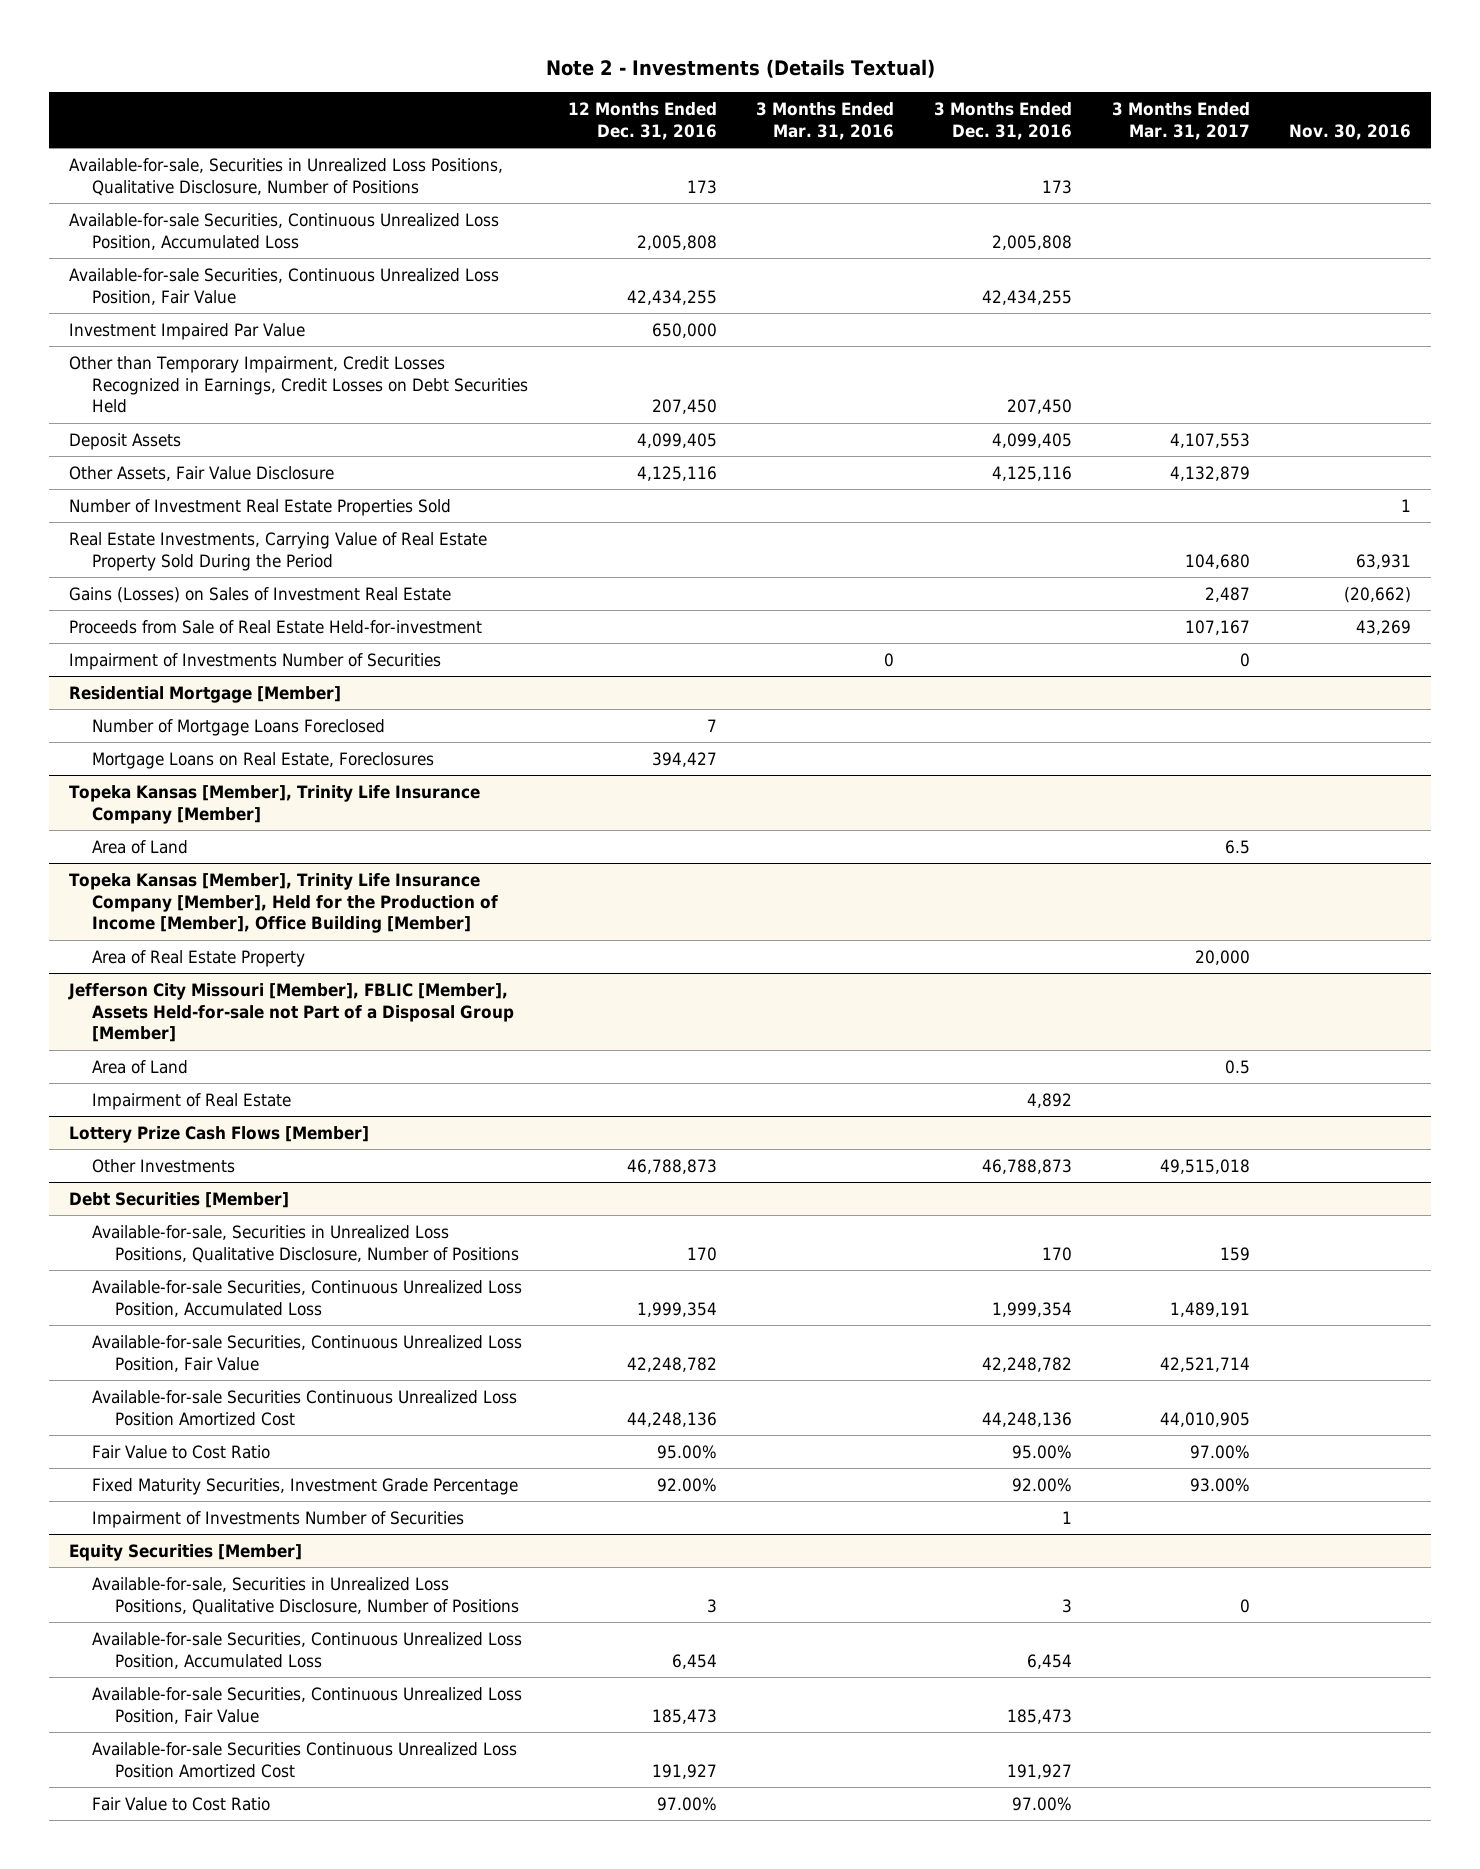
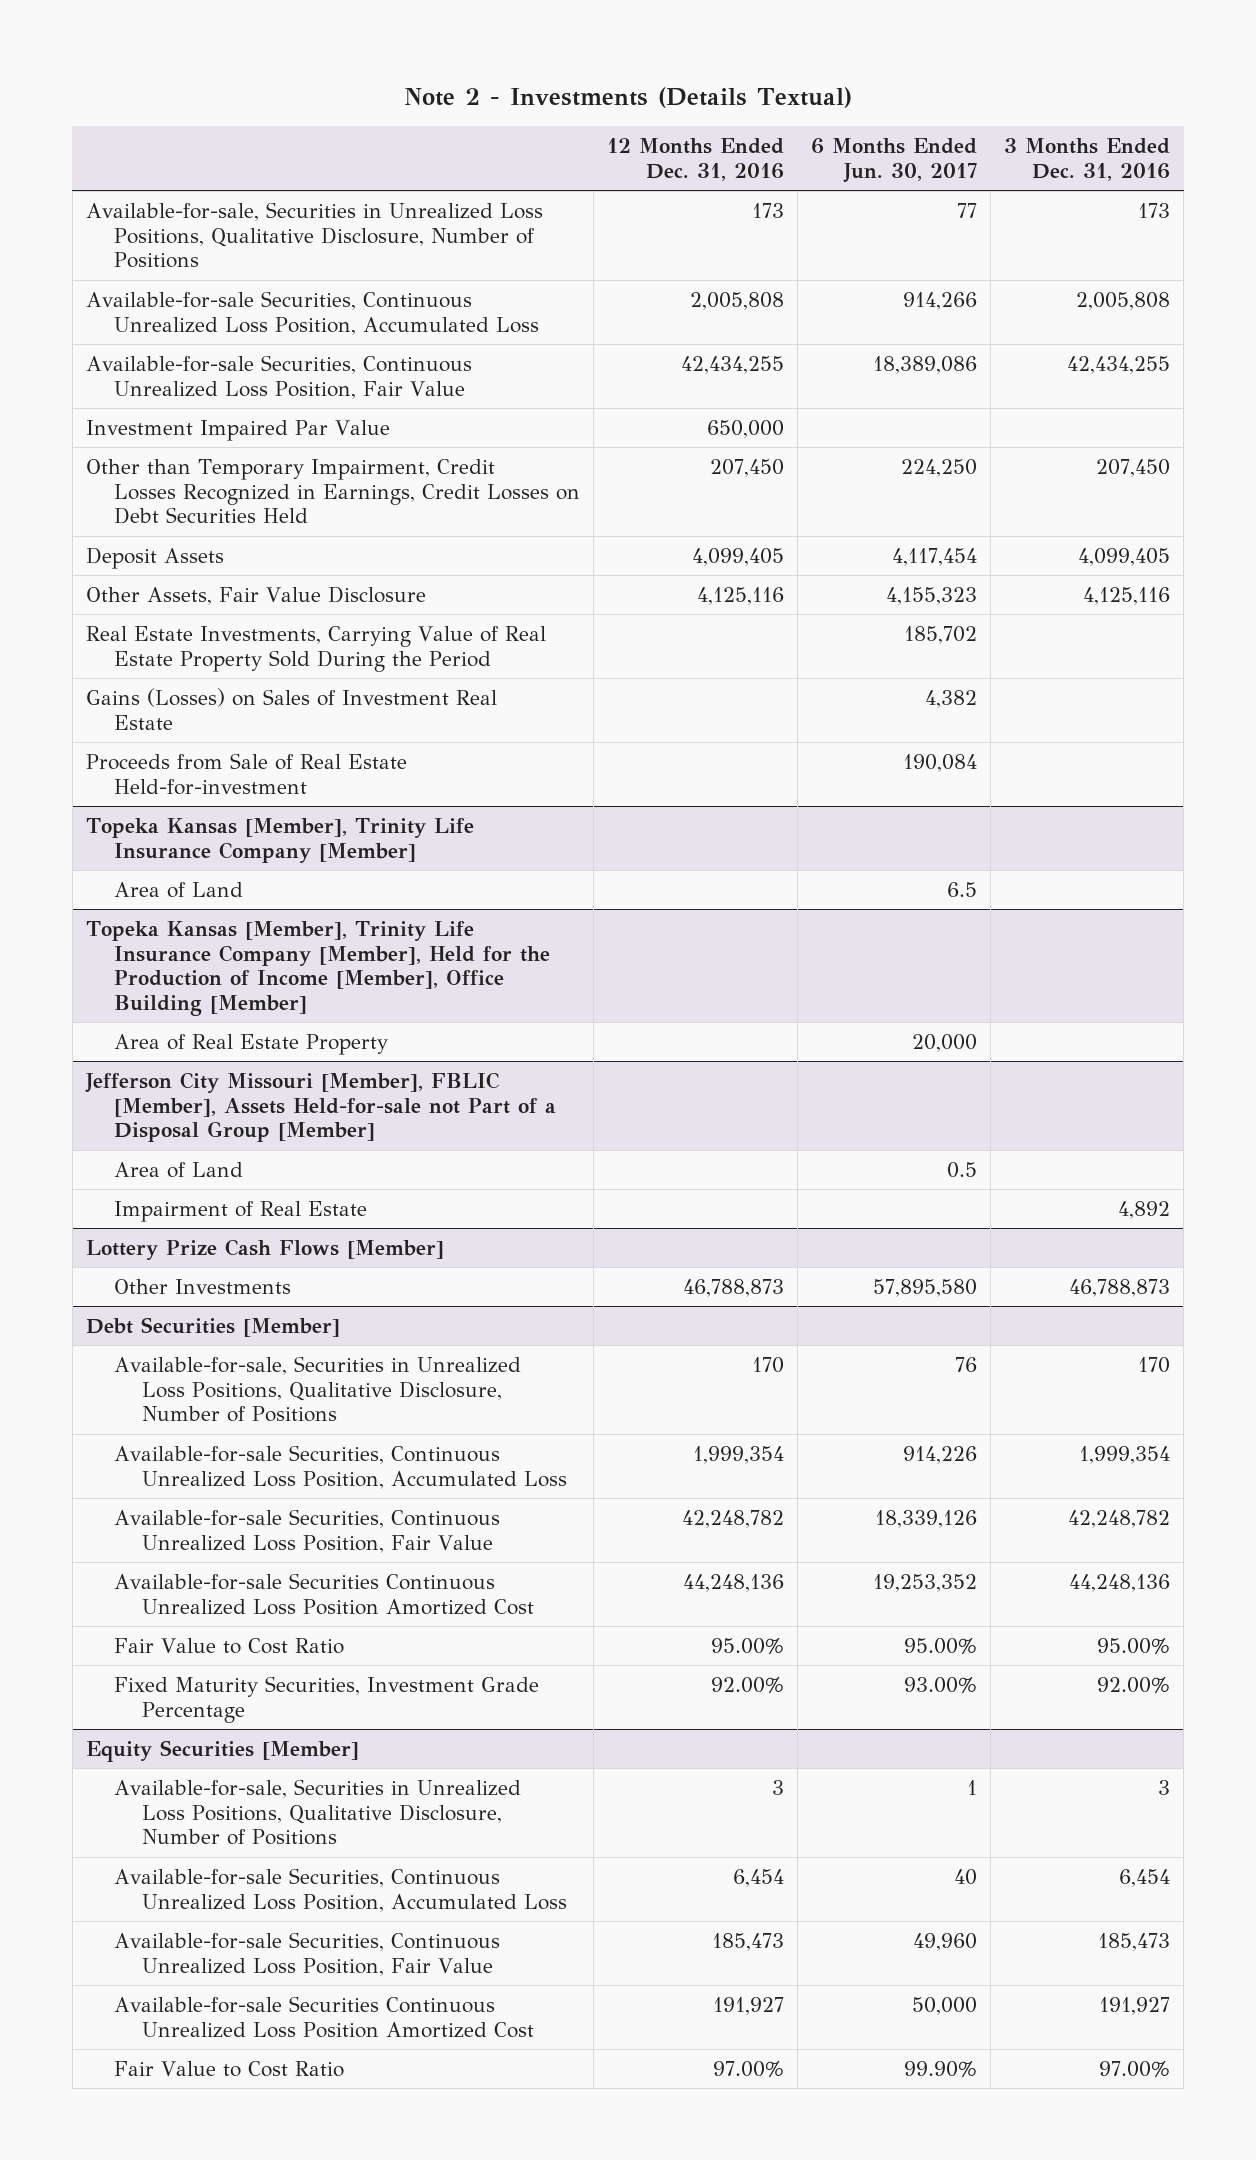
- | 12 Months Ended Dec. 31, 2016 | 3 Months Ended Mar. 31, 2016 | 3 Months Ended Dec. 31, 2016 | 3 Months Ended Mar. 31, 2017 | Nov. 30, 2016
+ | 12 Months Ended Dec. 31, 2016 | 6 Months Ended Jun. 30, 2017 | 3 Months Ended Dec. 31, 2016
- Number of Investment Real Estate Properties Sold | | | | | 1
- Impairment of Investments Number of Securities | | 0 | | 0 |
- Residential Mortgage [Member]
- Number of Mortgage Loans Foreclosed | 7 | | | |
- Mortgage Loans on Real Estate, Foreclosures | 394,427 | | | |
@ Debt Securities [Member]
- Impairment of Investments Number of Securities | | | 1 | |

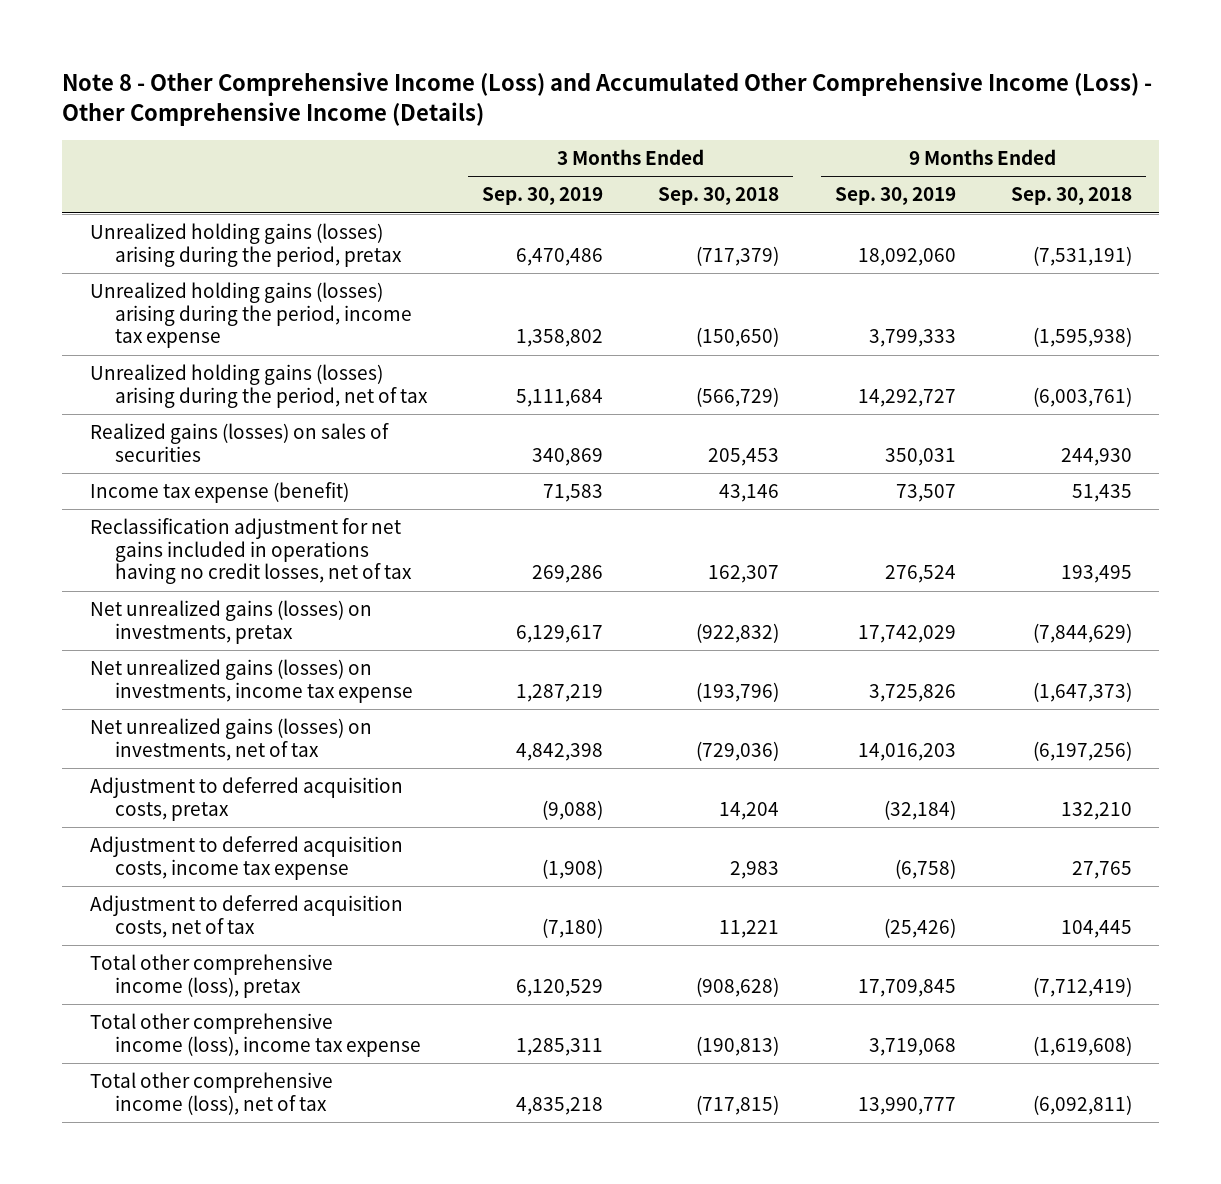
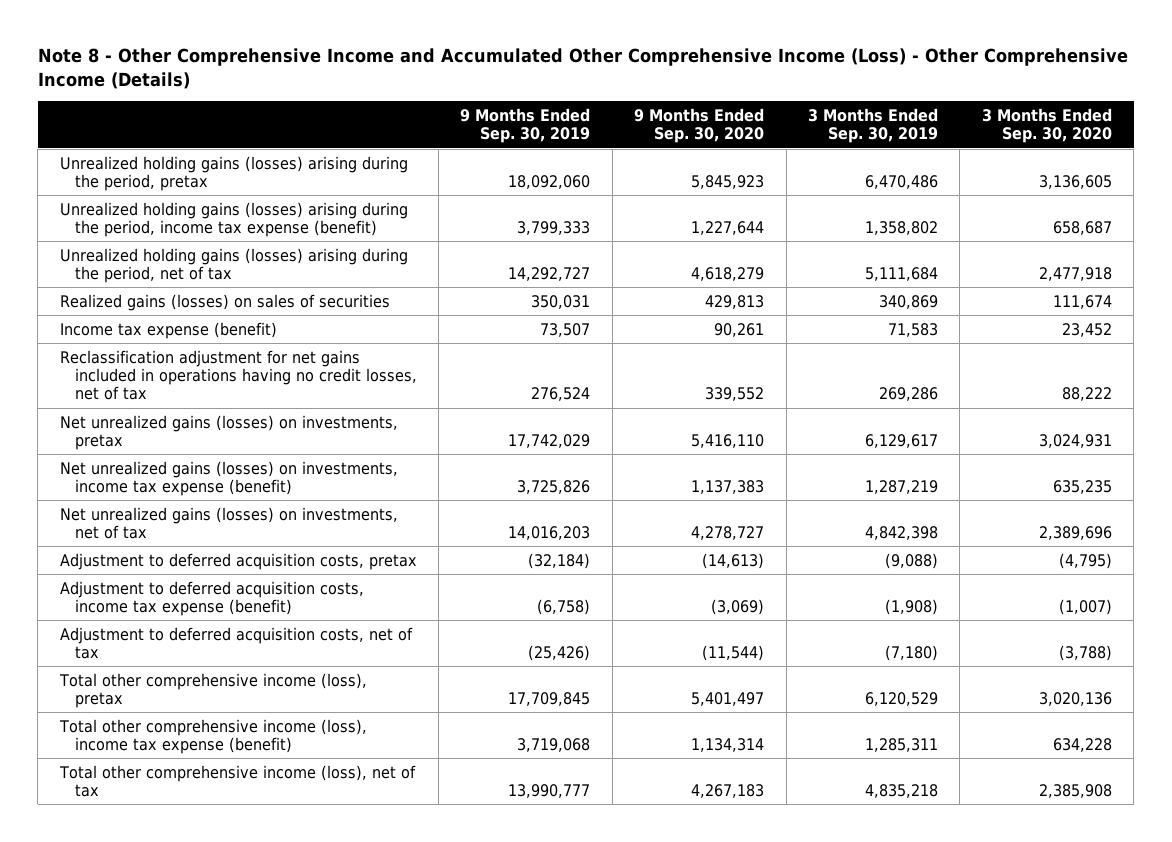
- Note 8 - Other Comprehensive Income (Loss) and Accumulated Other Comprehensive Income (Loss) - Other Comprehensive Income (Details)
+ Note 8 - Other Comprehensive Income and Accumulated Other Comprehensive Income (Loss) - Other Comprehensive Income (Details)
- | 3 Months Ended Sep. 30, 2019 | 3 Months Ended Sep. 30, 2018 | 9 Months Ended Sep. 30, 2019 | 9 Months Ended Sep. 30, 2018
+ | 9 Months Ended Sep. 30, 2019 | 9 Months Ended Sep. 30, 2020 | 3 Months Ended Sep. 30, 2019 | 3 Months Ended Sep. 30, 2020
- Unrealized holding gains (losses) arising during the period, income tax expense | 1,358,802 | (150,650) | 3,799,333 | (1,595,938)
+ Unrealized holding gains (losses) arising during the period, income tax expense (benefit) | 3,799,333 | 1,227,644 | 1,358,802 | 658,687
- Net unrealized gains (losses) on investments, income tax expense | 1,287,219 | (193,796) | 3,725,826 | (1,647,373)
+ Net unrealized gains (losses) on investments, income tax expense (benefit) | 3,725,826 | 1,137,383 | 1,287,219 | 635,235
- Adjustment to deferred acquisition costs, income tax expense | (1,908) | 2,983 | (6,758) | 27,765
+ Adjustment to deferred acquisition costs, income tax expense (benefit) | (6,758) | (3,069) | (1,908) | (1,007)
- Total other comprehensive income (loss), income tax expense | 1,285,311 | (190,813) | 3,719,068 | (1,619,608)
+ Total other comprehensive income (loss), income tax expense (benefit) | 3,719,068 | 1,134,314 | 1,285,311 | 634,228

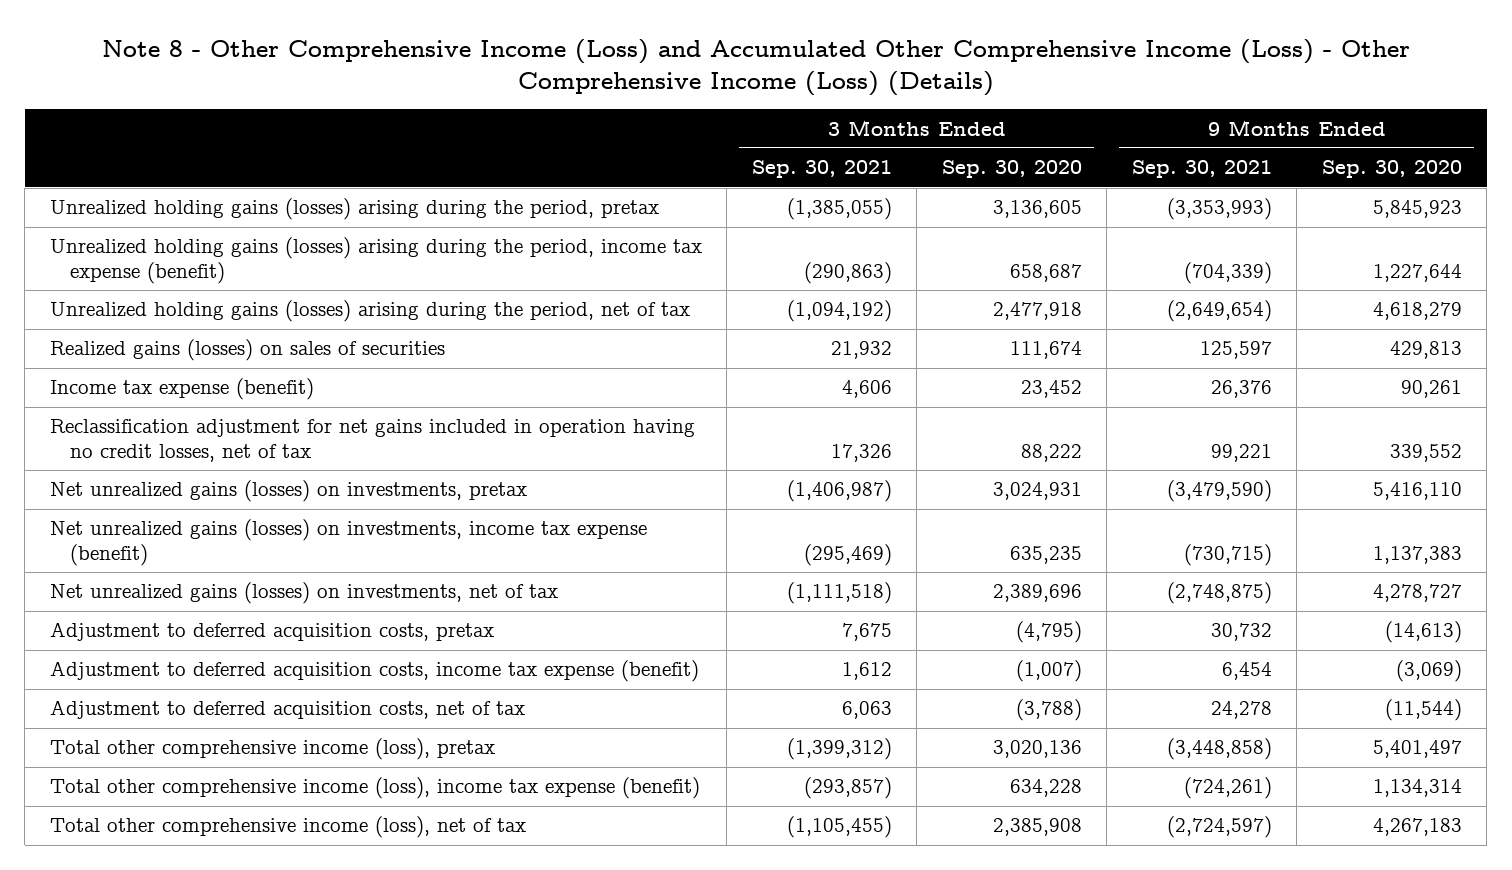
- Note 8 - Other Comprehensive Income and Accumulated Other Comprehensive Income (Loss) - Other Comprehensive Income (Details)
+ Note 8 - Other Comprehensive Income (Loss) and Accumulated Other Comprehensive Income (Loss) - Other Comprehensive Income (Loss) (Details)
- | 9 Months Ended Sep. 30, 2019 | 9 Months Ended Sep. 30, 2020 | 3 Months Ended Sep. 30, 2019 | 3 Months Ended Sep. 30, 2020
+ | 3 Months Ended Sep. 30, 2021 | 3 Months Ended Sep. 30, 2020 | 9 Months Ended Sep. 30, 2021 | 9 Months Ended Sep. 30, 2020
- Reclassification adjustment for net gains included in operations having no credit losses, net of tax | 276,524 | 339,552 | 269,286 | 88,222
+ Reclassification adjustment for net gains included in operation having no credit losses, net of tax | 17,326 | 88,222 | 99,221 | 339,552

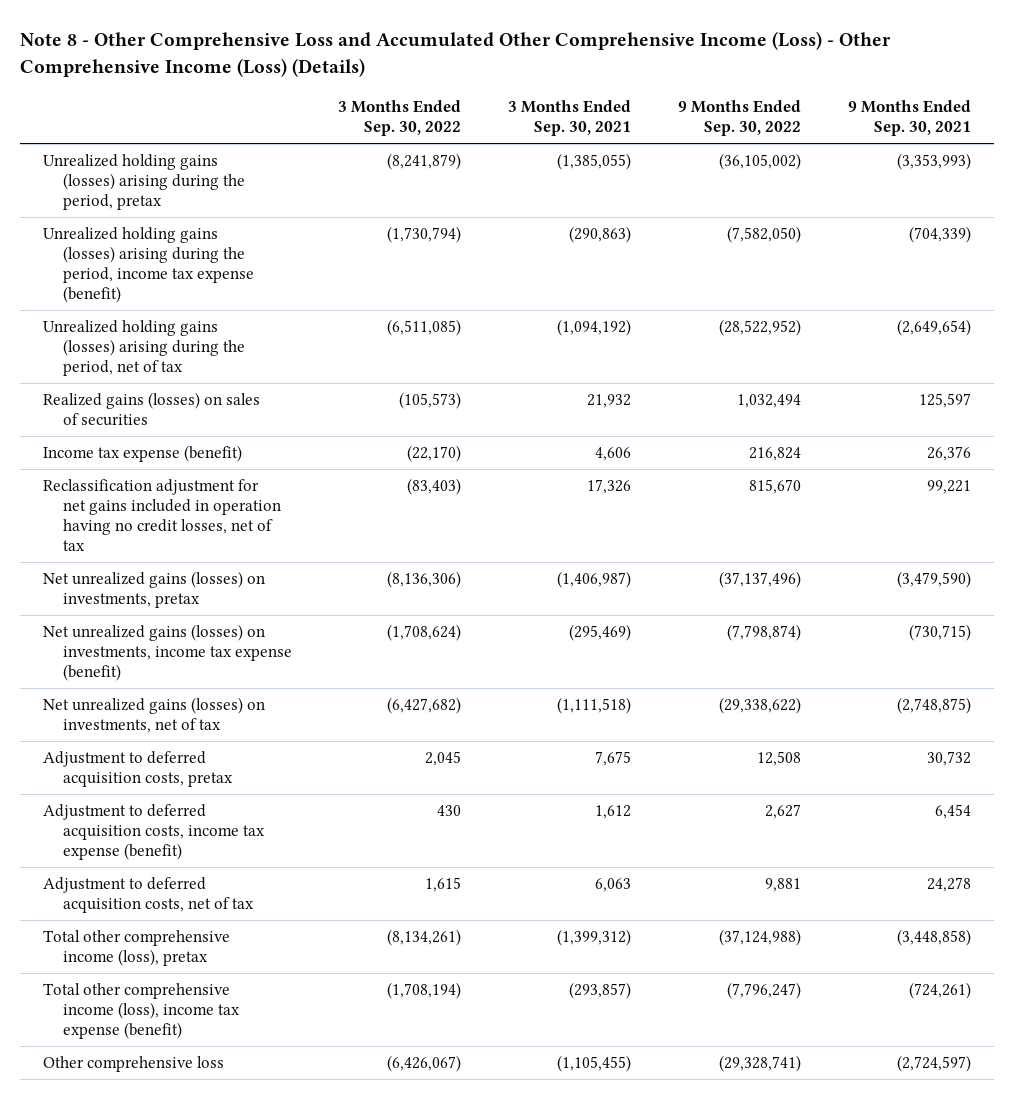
- Note 8 - Other Comprehensive Income (Loss) and Accumulated Other Comprehensive Income (Loss) - Other Comprehensive Income (Loss) (Details)
+ Note 8 - Other Comprehensive Loss and Accumulated Other Comprehensive Income (Loss) - Other Comprehensive Income (Loss) (Details)
- | 3 Months Ended Sep. 30, 2021 | 3 Months Ended Sep. 30, 2020 | 9 Months Ended Sep. 30, 2021 | 9 Months Ended Sep. 30, 2020
+ | 3 Months Ended Sep. 30, 2022 | 3 Months Ended Sep. 30, 2021 | 9 Months Ended Sep. 30, 2022 | 9 Months Ended Sep. 30, 2021
- Total other comprehensive income (loss), net of tax | (1,105,455) | 2,385,908 | (2,724,597) | 4,267,183
+ Other comprehensive loss | (6,426,067) | (1,105,455) | (29,328,741) | (2,724,597)

